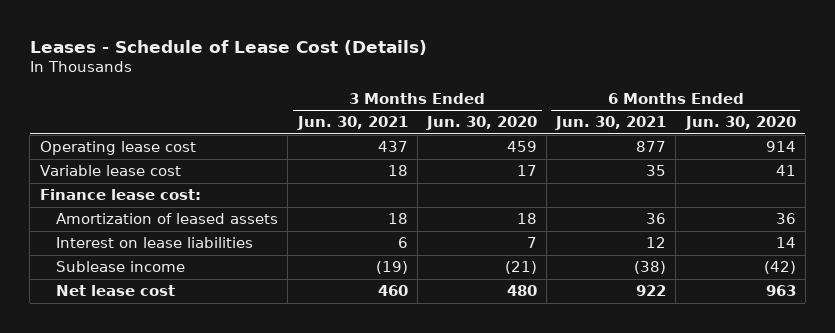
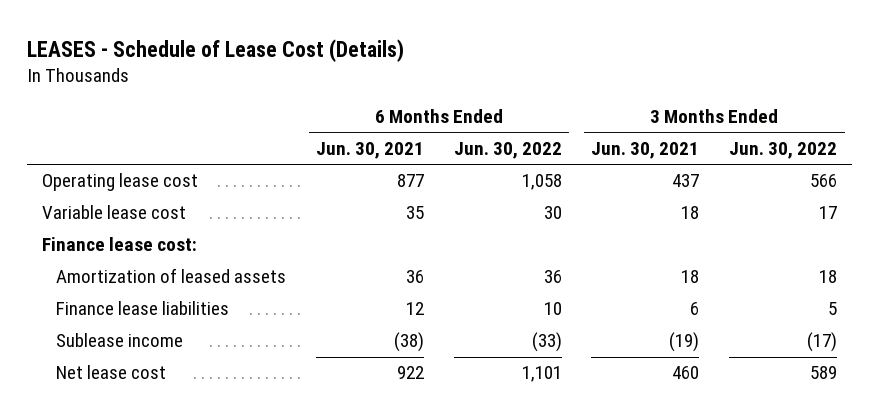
- Leases - Schedule of Lease Cost (Details)
+ LEASES - Schedule of Lease Cost (Details)
- | 3 Months Ended Jun. 30, 2021 | 3 Months Ended Jun. 30, 2020 | 6 Months Ended Jun. 30, 2021 | 6 Months Ended Jun. 30, 2020
+ | 6 Months Ended Jun. 30, 2021 | 6 Months Ended Jun. 30, 2022 | 3 Months Ended Jun. 30, 2021 | 3 Months Ended Jun. 30, 2022
- Interest on lease liabilities | 6 | 7 | 12 | 14
+ Finance lease liabilities | 12 | 10 | 6 | 5

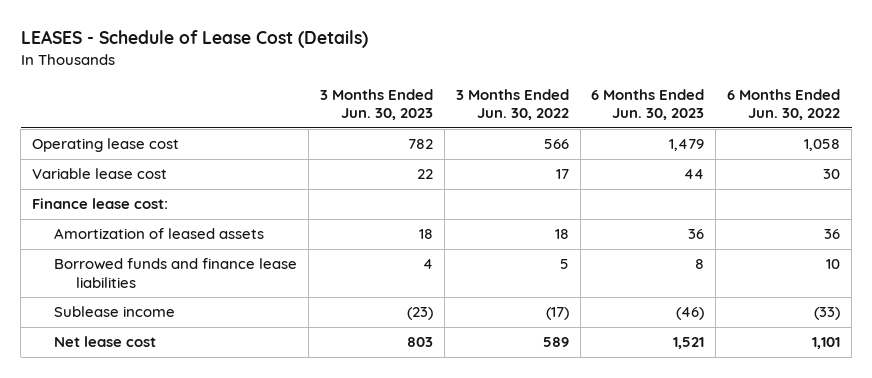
- | 6 Months Ended Jun. 30, 2021 | 6 Months Ended Jun. 30, 2022 | 3 Months Ended Jun. 30, 2021 | 3 Months Ended Jun. 30, 2022
+ | 3 Months Ended Jun. 30, 2023 | 3 Months Ended Jun. 30, 2022 | 6 Months Ended Jun. 30, 2023 | 6 Months Ended Jun. 30, 2022
- Finance lease liabilities | 12 | 10 | 6 | 5
+ Borrowed funds and finance lease liabilities | 4 | 5 | 8 | 10

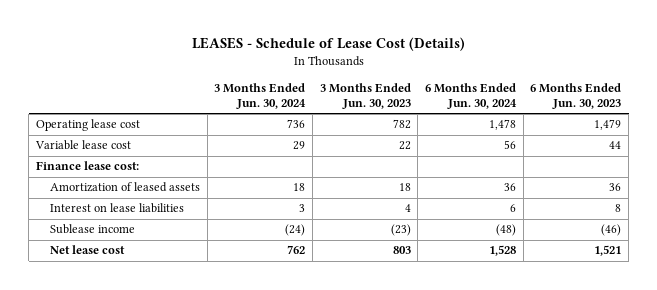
- | 3 Months Ended Jun. 30, 2023 | 3 Months Ended Jun. 30, 2022 | 6 Months Ended Jun. 30, 2023 | 6 Months Ended Jun. 30, 2022
+ | 3 Months Ended Jun. 30, 2024 | 3 Months Ended Jun. 30, 2023 | 6 Months Ended Jun. 30, 2024 | 6 Months Ended Jun. 30, 2023
- Borrowed funds and finance lease liabilities | 4 | 5 | 8 | 10
+ Interest on lease liabilities | 3 | 4 | 6 | 8

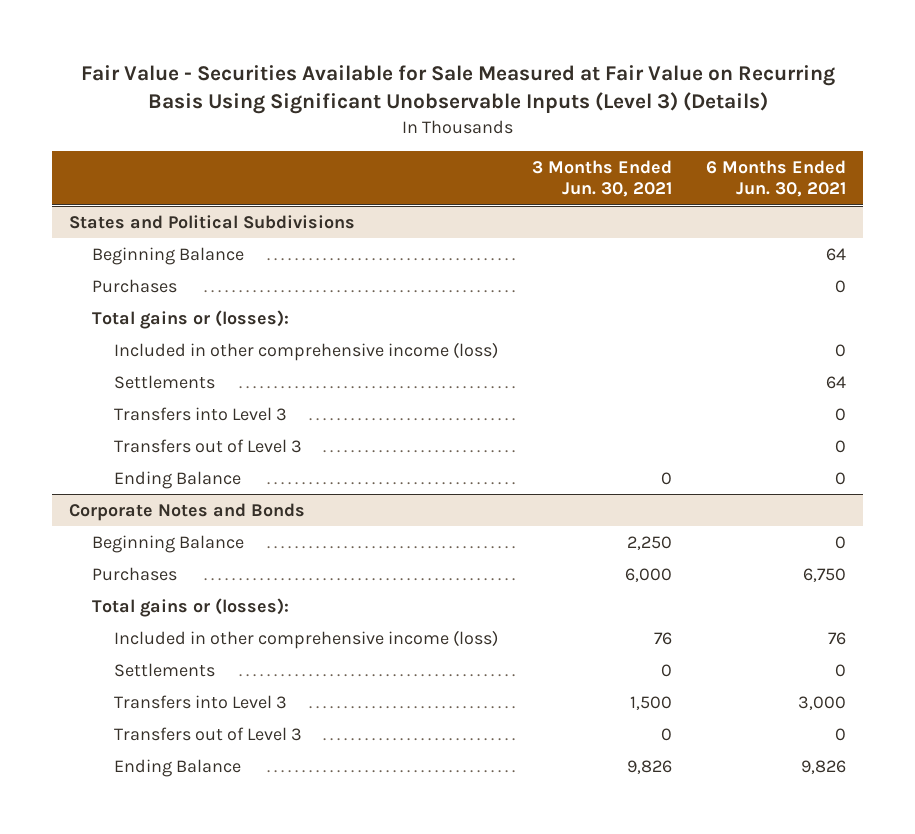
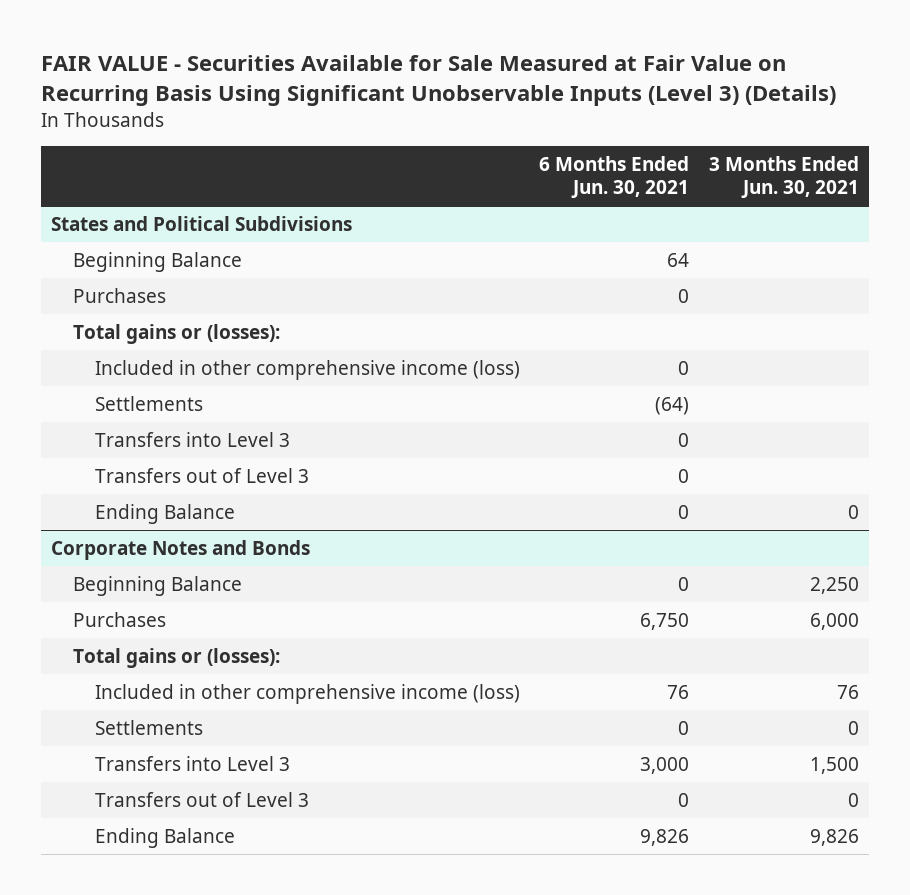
- Fair Value - Securities Available for Sale Measured at Fair Value on Recurring Basis Using Significant Unobservable Inputs (Level 3) (Details)
+ FAIR VALUE - Securities Available for Sale Measured at Fair Value on Recurring Basis Using Significant Unobservable Inputs (Level 3) (Details)
- | 3 Months Ended Jun. 30, 2021 | 6 Months Ended Jun. 30, 2021
+ | 6 Months Ended Jun. 30, 2021 | 3 Months Ended Jun. 30, 2021
@ States and Political Subdivisions
- Settlements | | 64
+ Settlements | (64) |

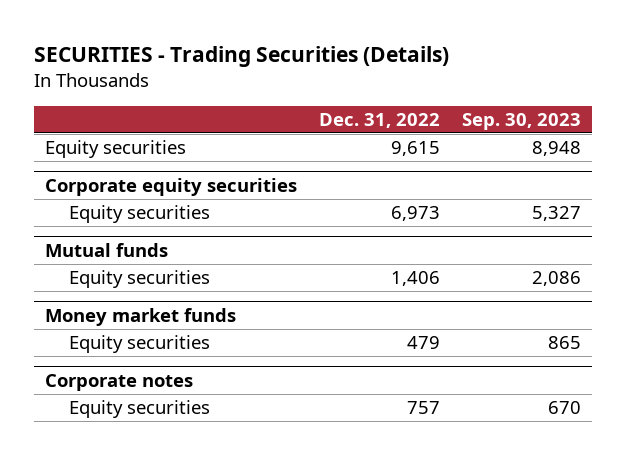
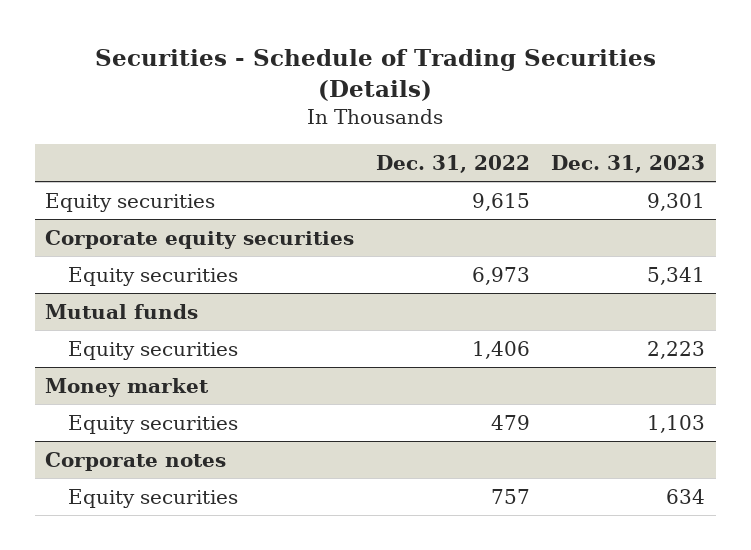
- SECURITIES - Trading Securities (Details)
+ Securities - Schedule of Trading Securities (Details)
- | Dec. 31, 2022 | Sep. 30, 2023
+ | Dec. 31, 2022 | Dec. 31, 2023
- Money market funds
+ Money market

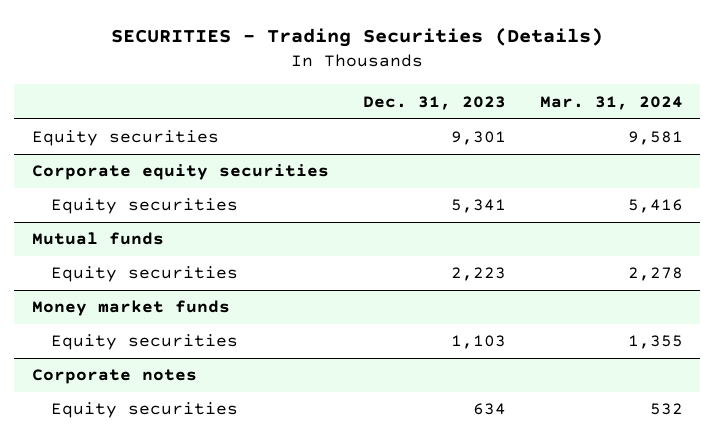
- Securities - Schedule of Trading Securities (Details)
+ SECURITIES - Trading Securities (Details)
- | Dec. 31, 2022 | Dec. 31, 2023
+ | Dec. 31, 2023 | Mar. 31, 2024
- Money market
+ Money market funds

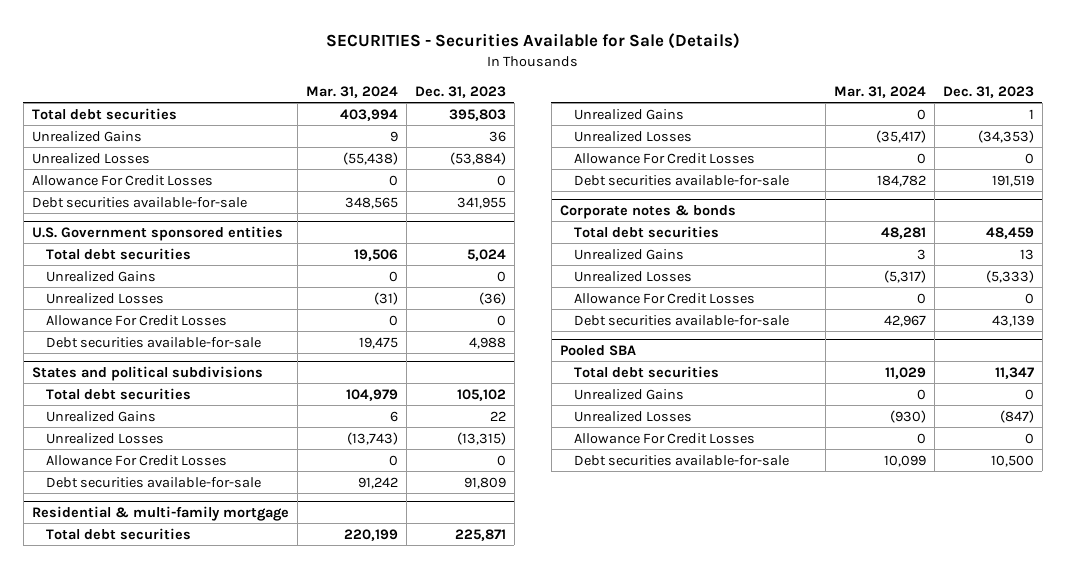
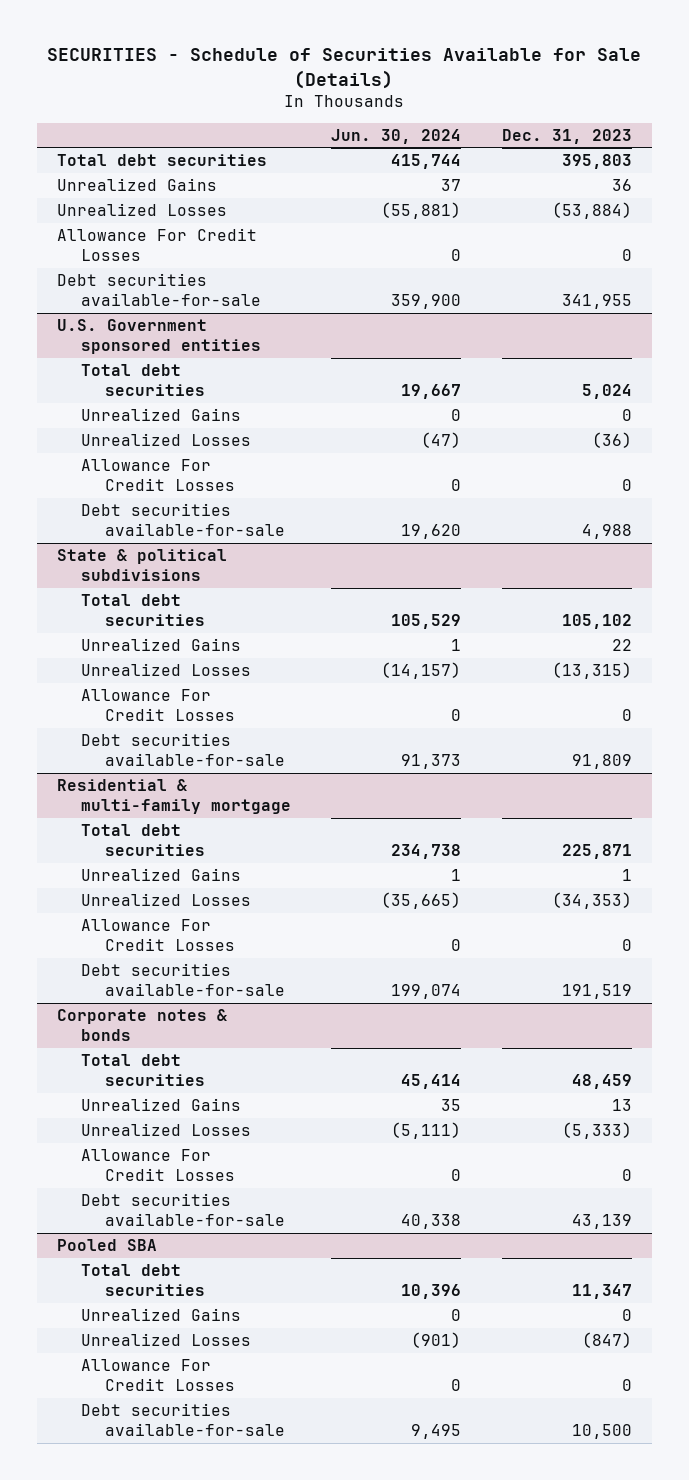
- SECURITIES - Securities Available for Sale (Details)
+ SECURITIES - Schedule of Securities Available for Sale (Details)
- | Mar. 31, 2024 | Dec. 31, 2023
+ | Jun. 30, 2024 | Dec. 31, 2023
- States and political subdivisions
+ State & political subdivisions

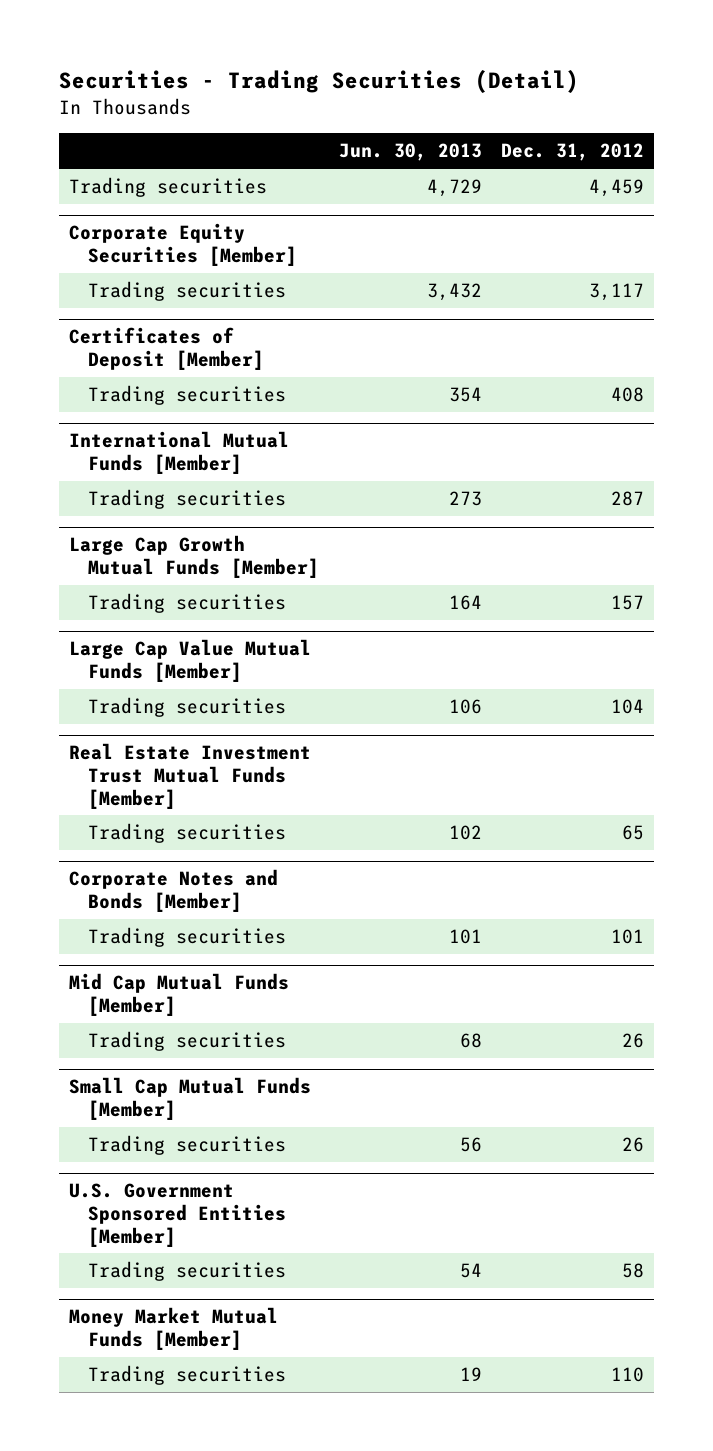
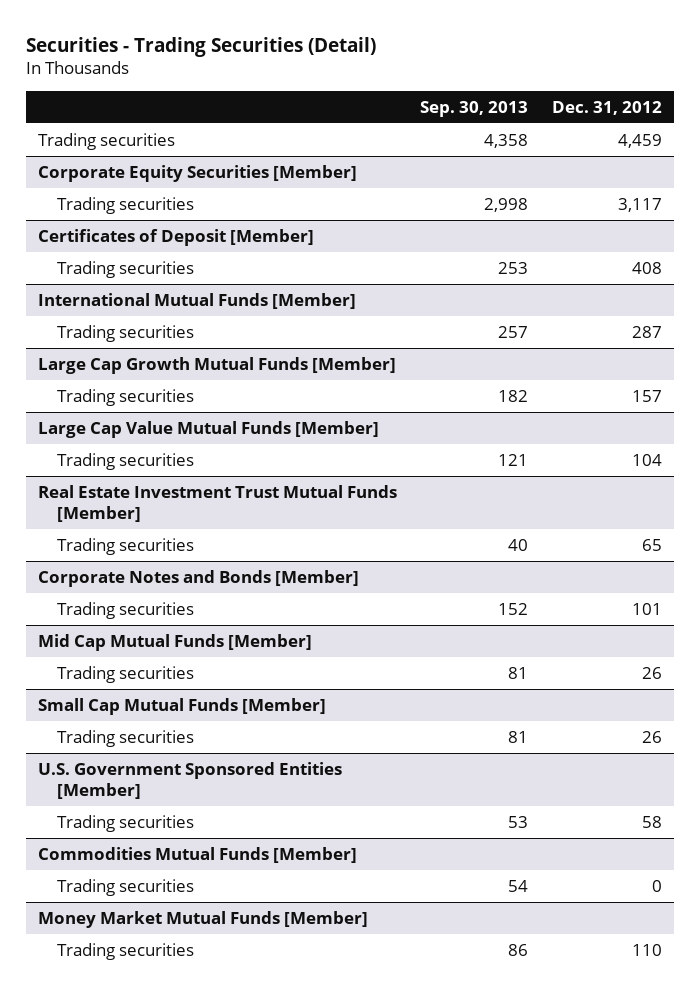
- | Jun. 30, 2013 | Dec. 31, 2012
+ | Sep. 30, 2013 | Dec. 31, 2012
+ Commodities Mutual Funds [Member]
+ Trading securities | 54 | 0

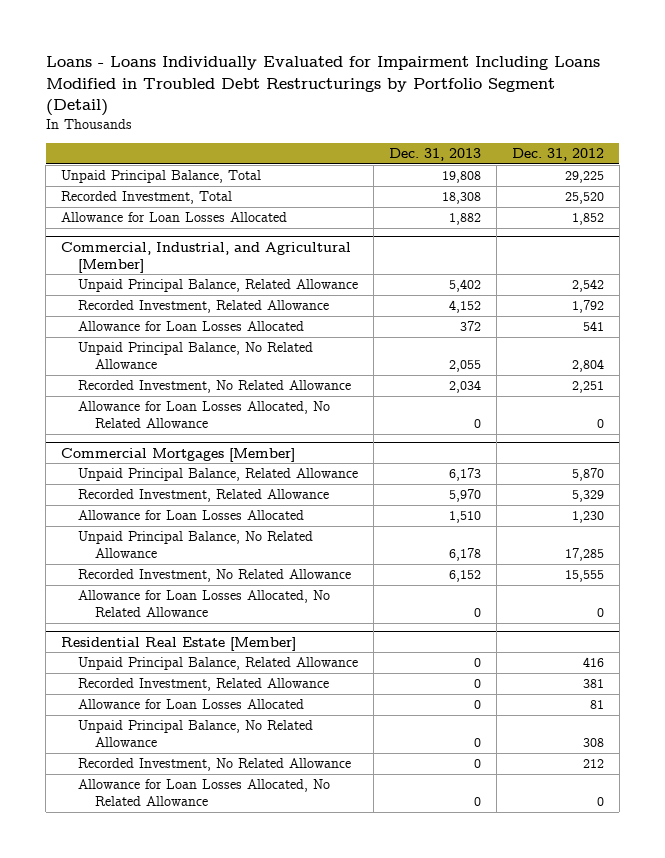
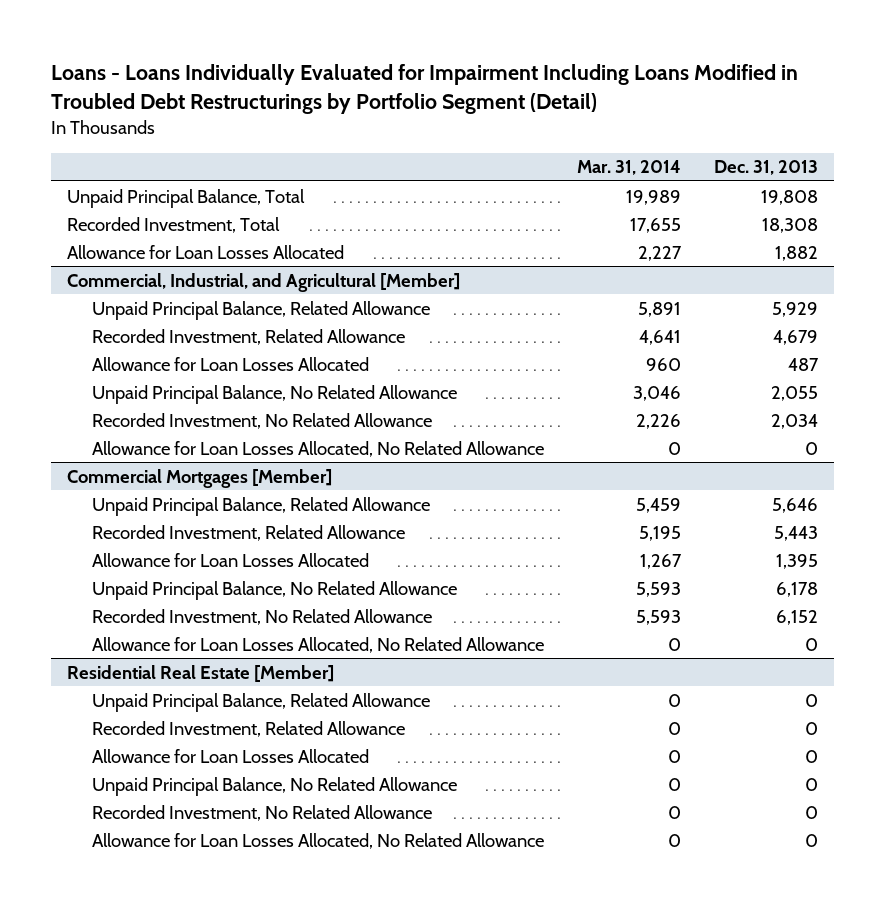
- | Dec. 31, 2013 | Dec. 31, 2012
+ | Mar. 31, 2014 | Dec. 31, 2013
@ Commercial, Industrial, and Agricultural [Member]
- Unpaid Principal Balance, Related Allowance | 5,402 | 2,542
- Recorded Investment, Related Allowance | 4,152 | 1,792
- Allowance for Loan Losses Allocated | 372 | 541
+ Unpaid Principal Balance, Related Allowance | 5,891 | 5,929
+ Recorded Investment, Related Allowance | 4,641 | 4,679
+ Allowance for Loan Losses Allocated | 960 | 487
@ Commercial Mortgages [Member]
- Unpaid Principal Balance, Related Allowance | 6,173 | 5,870
- Recorded Investment, Related Allowance | 5,970 | 5,329
- Allowance for Loan Losses Allocated | 1,510 | 1,230
+ Unpaid Principal Balance, Related Allowance | 5,459 | 5,646
+ Recorded Investment, Related Allowance | 5,195 | 5,443
+ Allowance for Loan Losses Allocated | 1,267 | 1,395

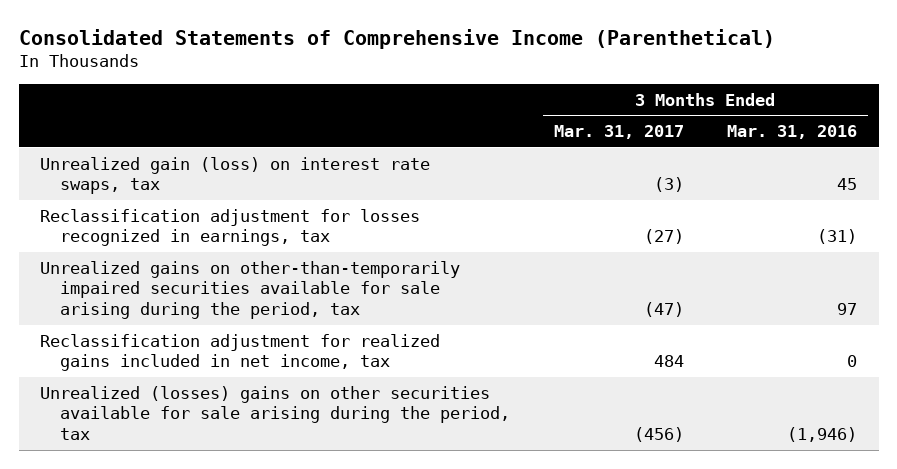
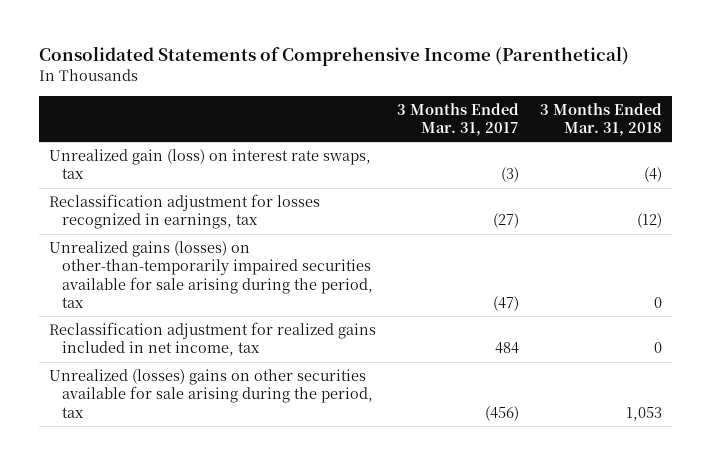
- | 3 Months Ended Mar. 31, 2017 | 3 Months Ended Mar. 31, 2016
+ | 3 Months Ended Mar. 31, 2017 | 3 Months Ended Mar. 31, 2018
- Unrealized gains on other-than-temporarily impaired securities available for sale arising during the period, tax | (47) | 97
+ Unrealized gains (losses) on other-than-temporarily impaired securities available for sale arising during the period, tax | (47) | 0

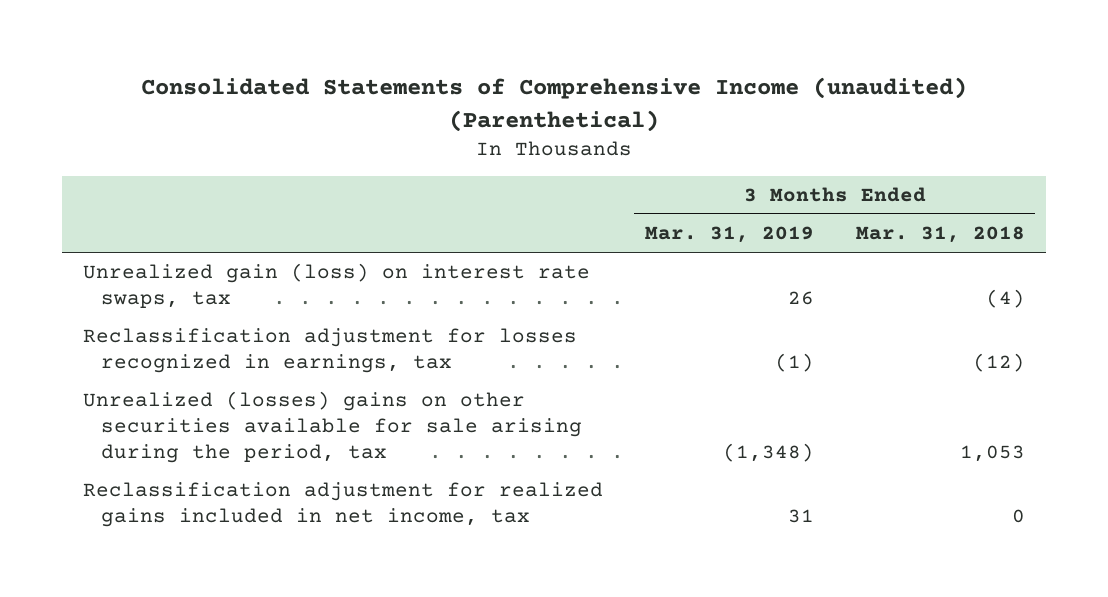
- Consolidated Statements of Comprehensive Income (Parenthetical)
+ Consolidated Statements of Comprehensive Income (unaudited) (Parenthetical)
- | 3 Months Ended Mar. 31, 2017 | 3 Months Ended Mar. 31, 2018
+ | 3 Months Ended Mar. 31, 2019 | 3 Months Ended Mar. 31, 2018
- Unrealized gains (losses) on other-than-temporarily impaired securities available for sale arising during the period, tax | (47) | 0
moved down: Reclassification adjustment for realized gains included in net income, tax | 31 | 0

